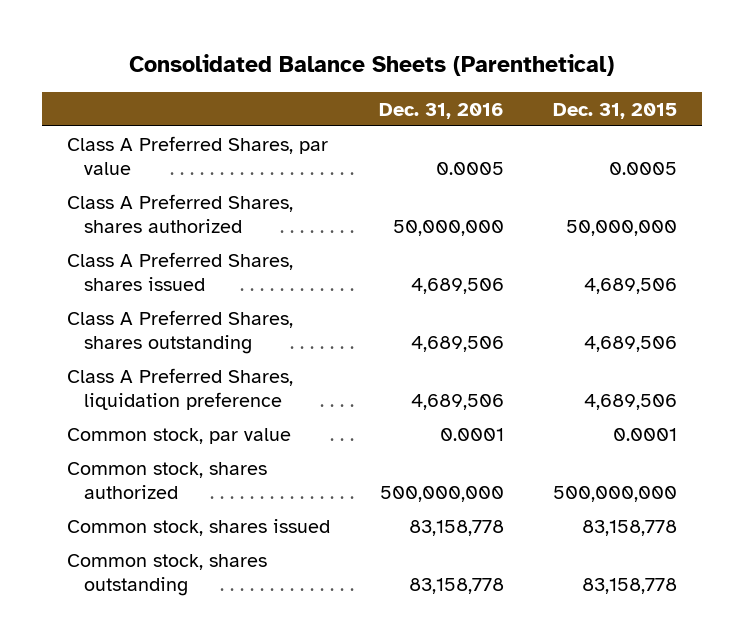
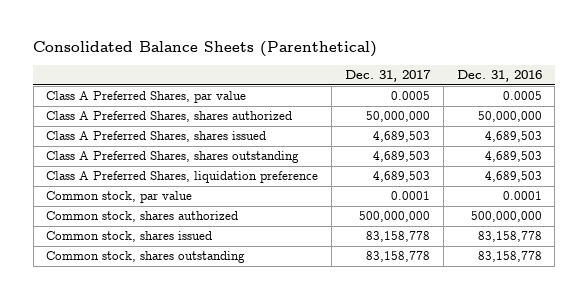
- | Dec. 31, 2016 | Dec. 31, 2015
+ | Dec. 31, 2017 | Dec. 31, 2016
- Class A Preferred Shares, shares issued | 4,689,506 | 4,689,506
- Class A Preferred Shares, shares outstanding | 4,689,506 | 4,689,506
- Class A Preferred Shares, liquidation preference | 4,689,506 | 4,689,506
+ Class A Preferred Shares, shares issued | 4,689,503 | 4,689,503
+ Class A Preferred Shares, shares outstanding | 4,689,503 | 4,689,503
+ Class A Preferred Shares, liquidation preference | 4,689,503 | 4,689,503

